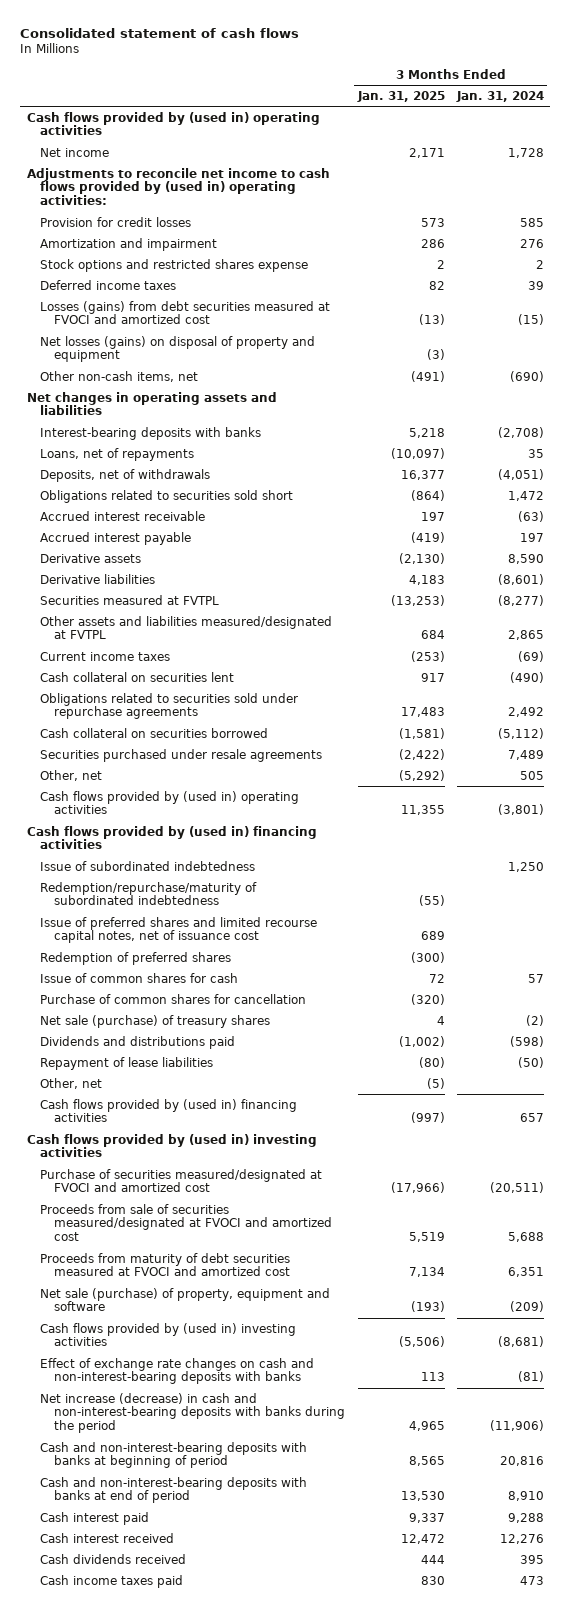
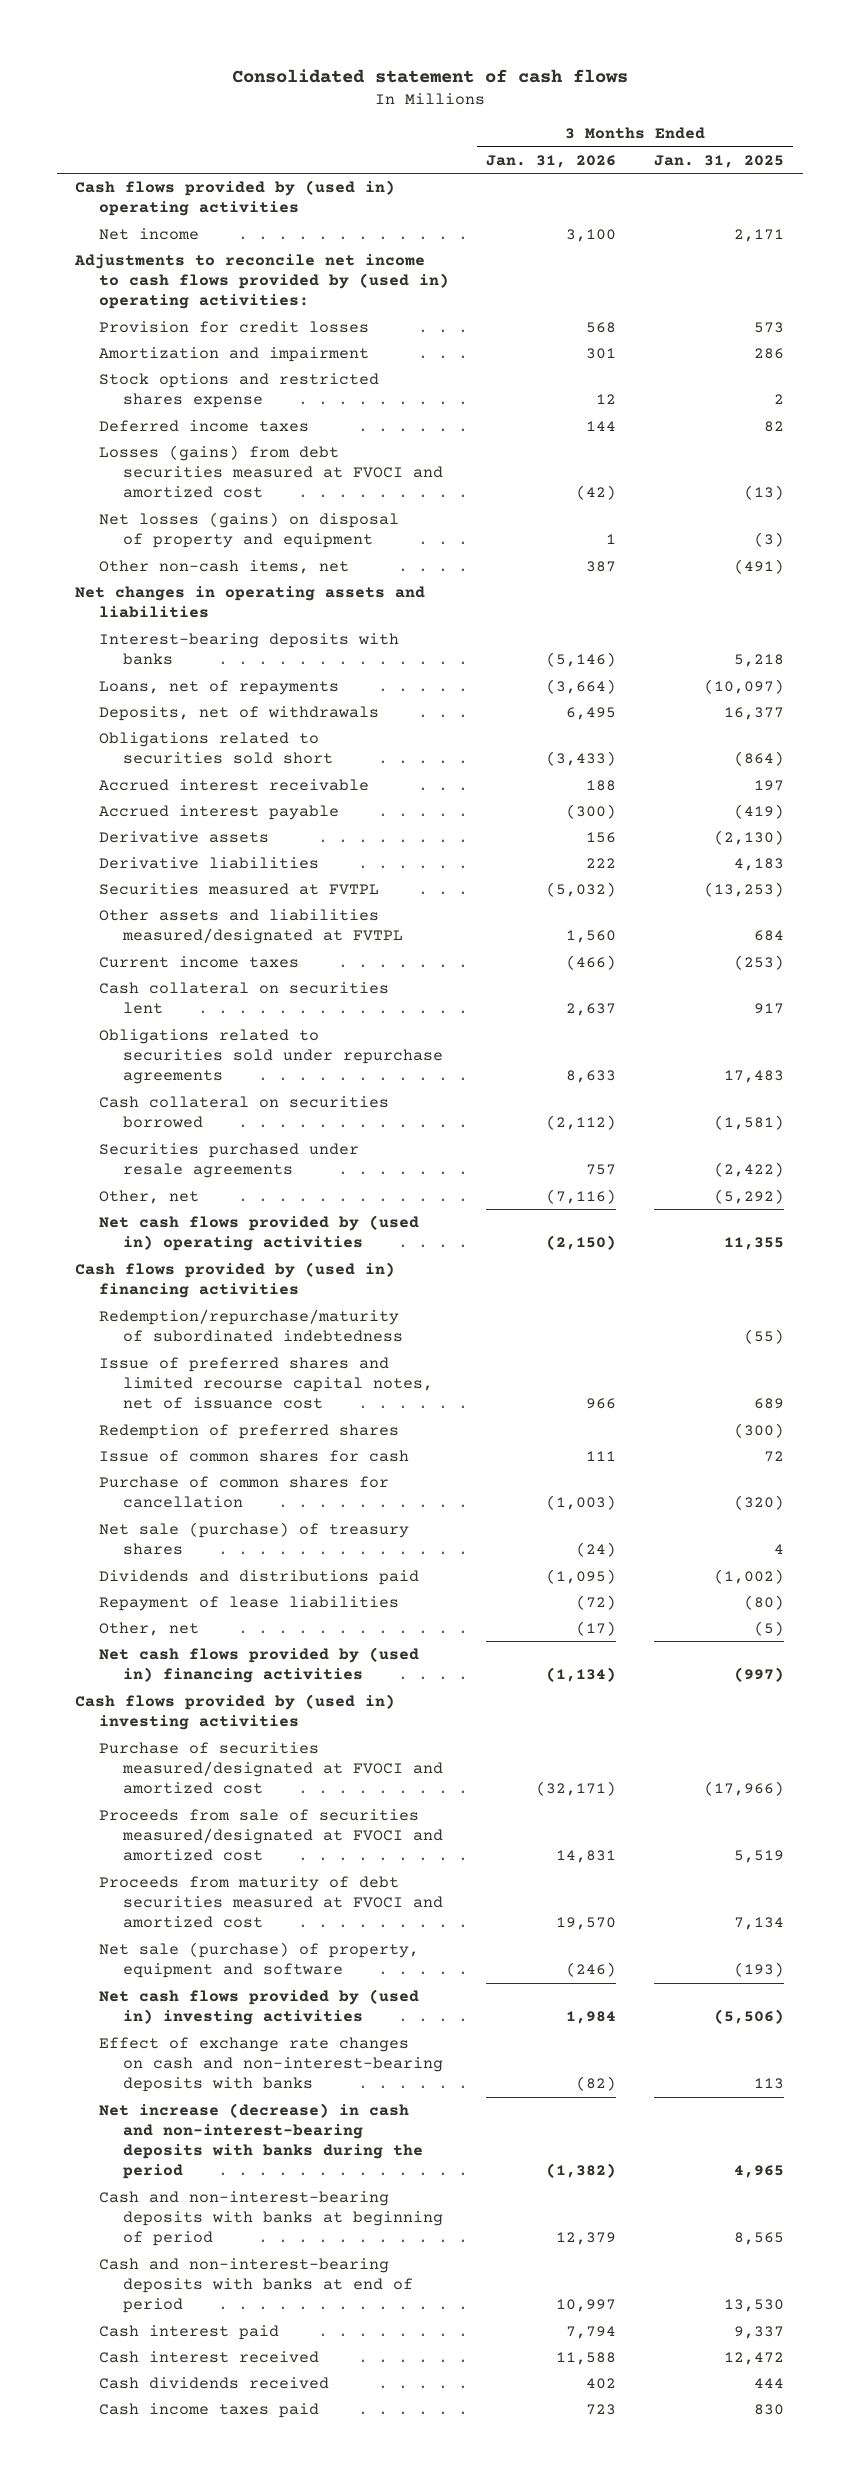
- | 3 Months Ended Jan. 31, 2025 | 3 Months Ended Jan. 31, 2024
+ | 3 Months Ended Jan. 31, 2026 | 3 Months Ended Jan. 31, 2025
- Cash flows provided by (used in) operating activities | 11,355 | (3,801)
+ Net cash flows provided by (used in) operating activities | (2,150) | 11,355
- Issue of subordinated indebtedness | | 1,250
- Cash flows provided by (used in) financing activities | (997) | 657
+ Net cash flows provided by (used in) financing activities | (1,134) | (997)
- Cash flows provided by (used in) investing activities | (5,506) | (8,681)
+ Net cash flows provided by (used in) investing activities | 1,984 | (5,506)

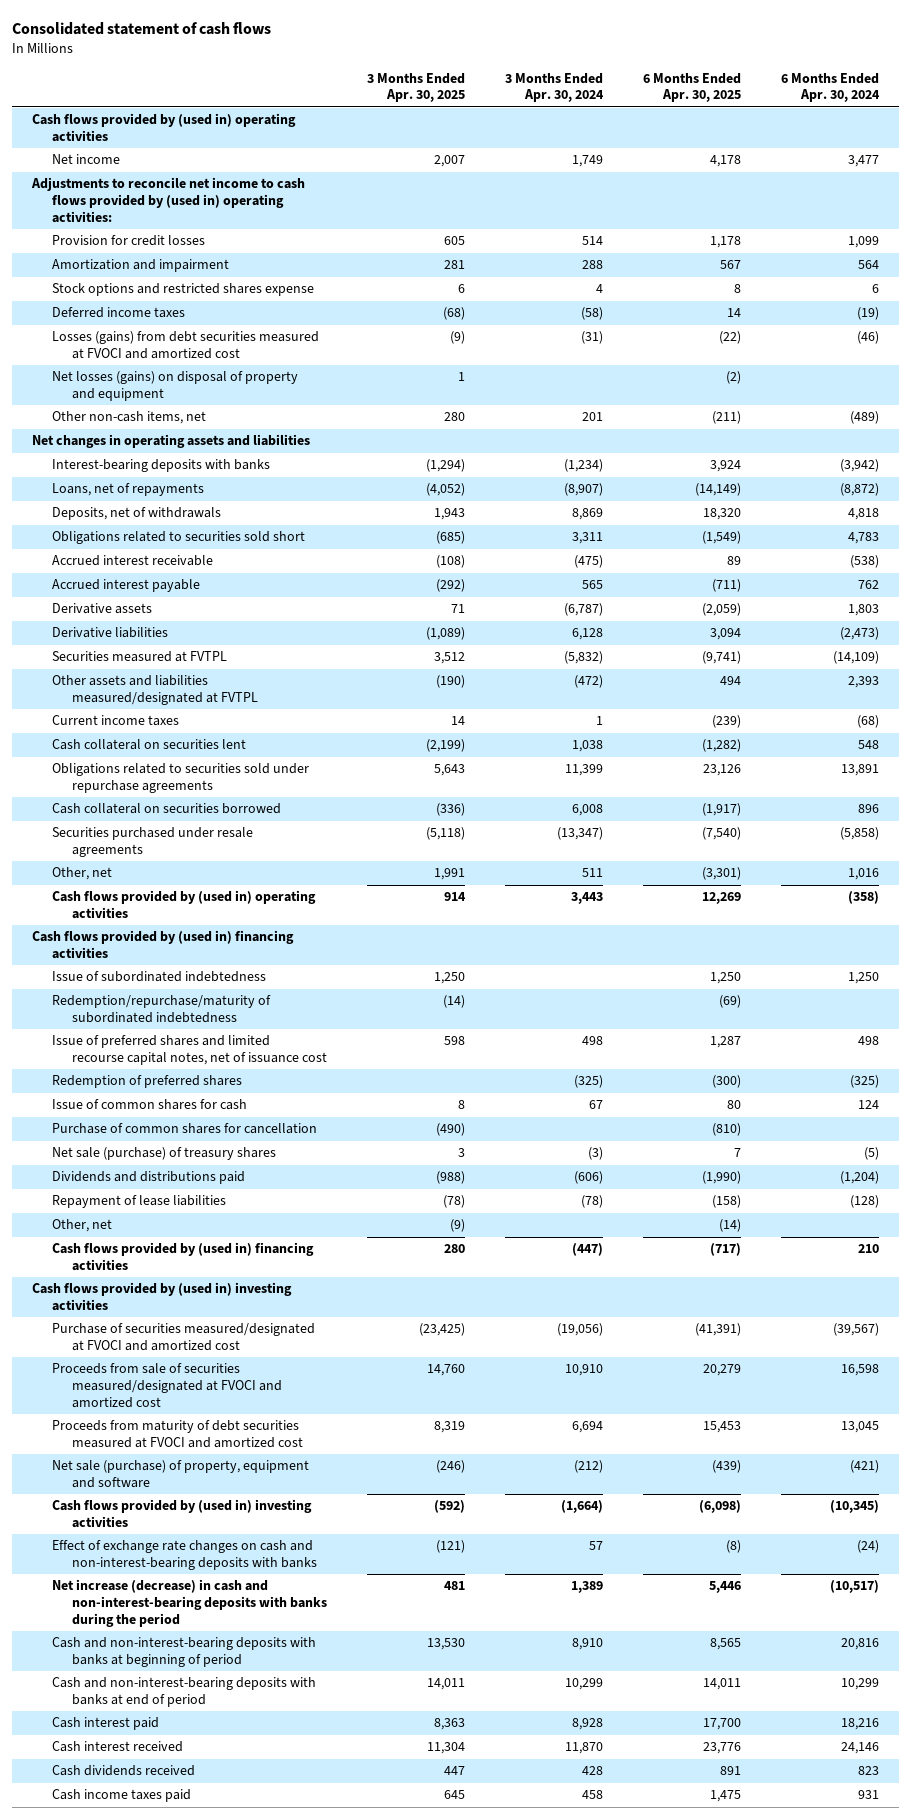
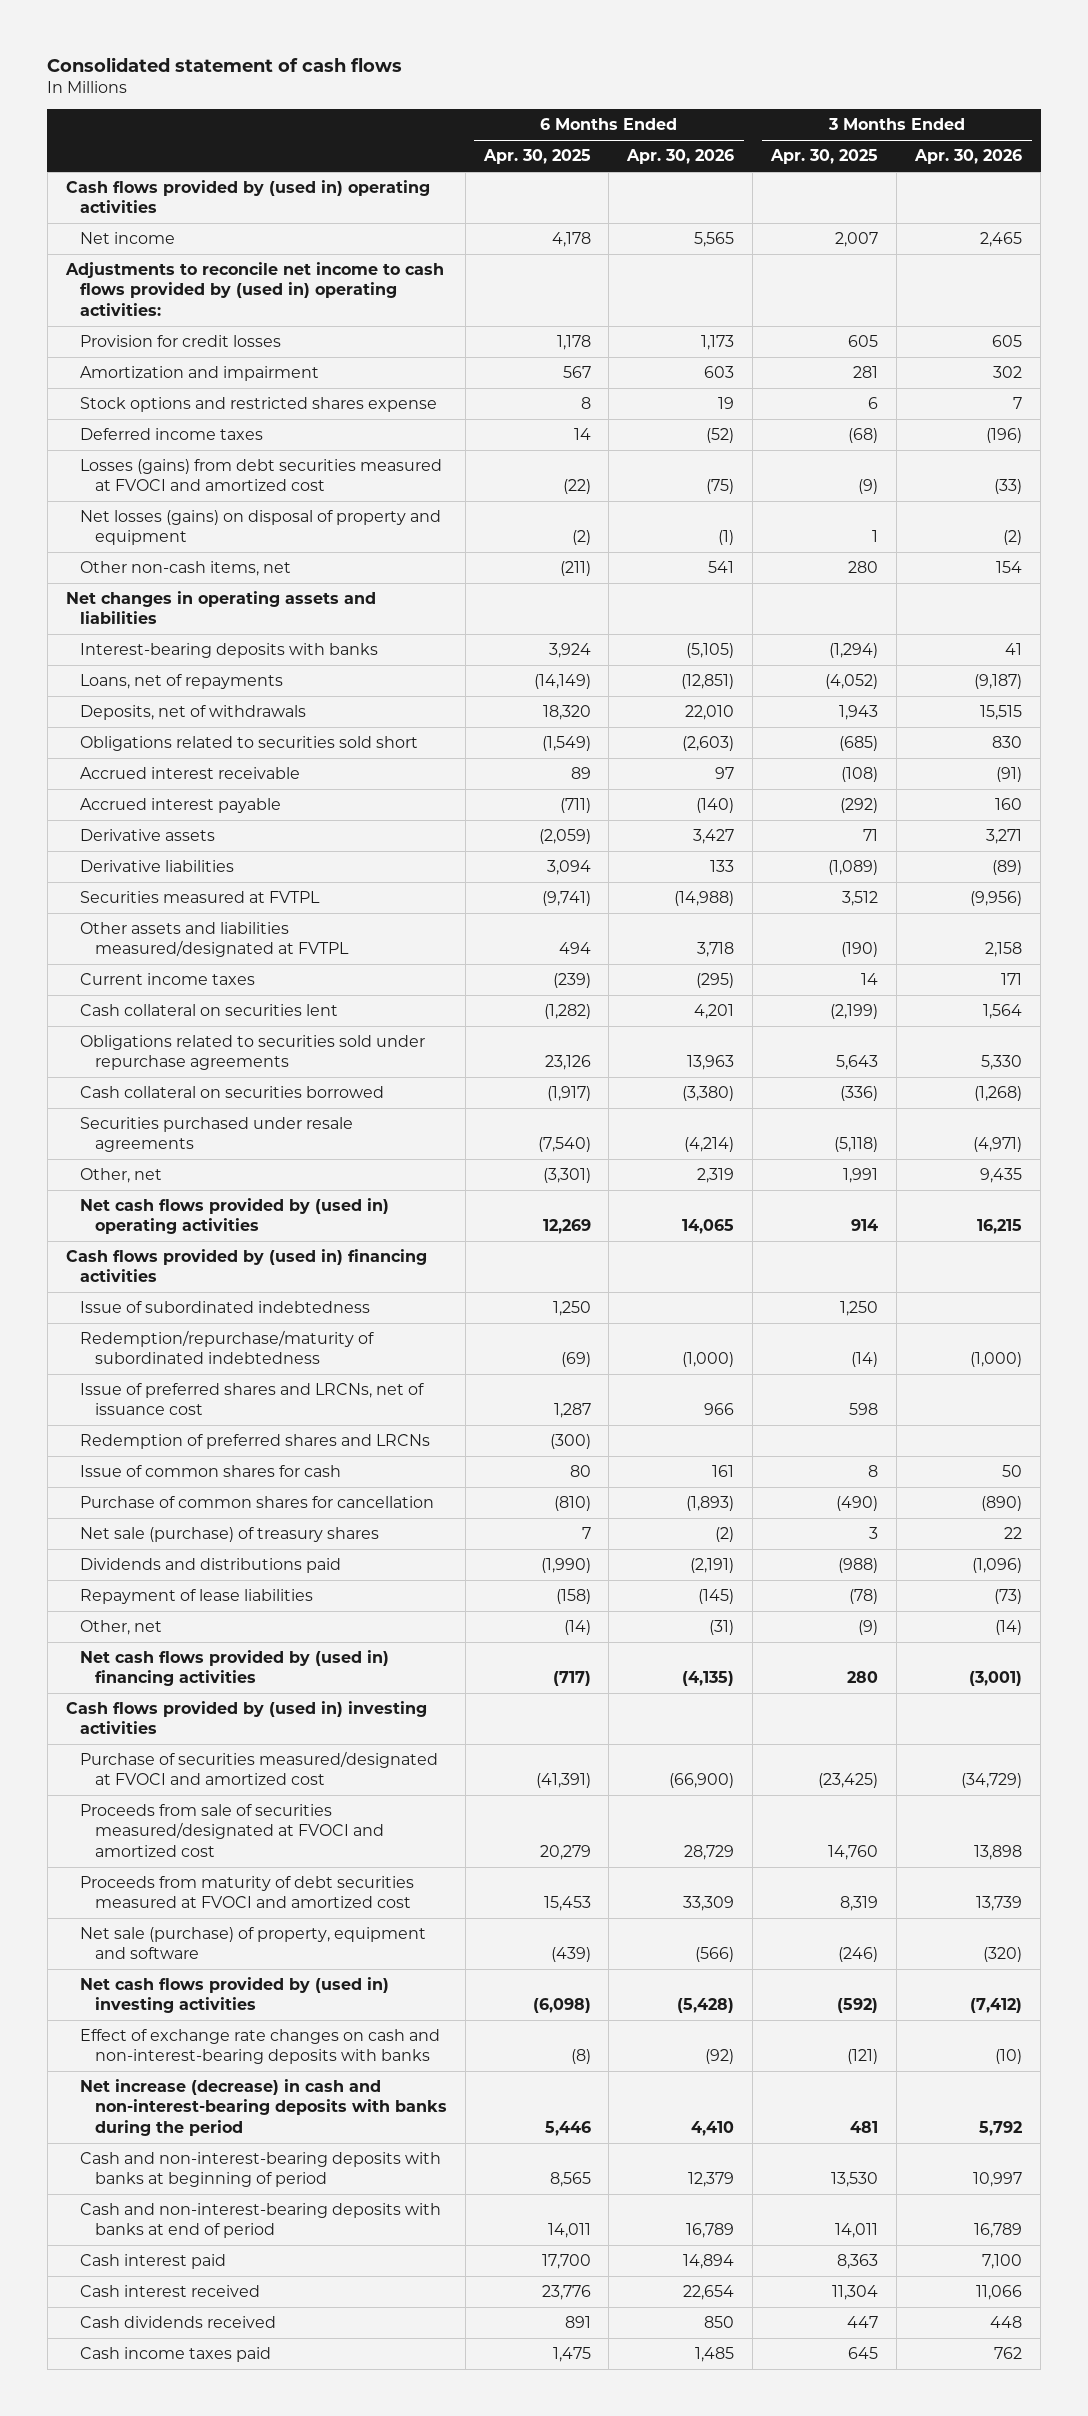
- | 3 Months Ended Apr. 30, 2025 | 3 Months Ended Apr. 30, 2024 | 6 Months Ended Apr. 30, 2025 | 6 Months Ended Apr. 30, 2024
+ | 6 Months Ended Apr. 30, 2025 | 6 Months Ended Apr. 30, 2026 | 3 Months Ended Apr. 30, 2025 | 3 Months Ended Apr. 30, 2026
- Cash flows provided by (used in) operating activities | 914 | 3,443 | 12,269 | (358)
+ Net cash flows provided by (used in) operating activities | 12,269 | 14,065 | 914 | 16,215
- Issue of preferred shares and limited recourse capital notes, net of issuance cost | 598 | 498 | 1,287 | 498
- Redemption of preferred shares | | (325) | (300) | (325)
+ Issue of preferred shares and LRCNs, net of issuance cost | 1,287 | 966 | 598 |
+ Redemption of preferred shares and LRCNs | (300) | | |
- Cash flows provided by (used in) financing activities | 280 | (447) | (717) | 210
+ Net cash flows provided by (used in) financing activities | (717) | (4,135) | 280 | (3,001)
- Cash flows provided by (used in) investing activities | (592) | (1,664) | (6,098) | (10,345)
+ Net cash flows provided by (used in) investing activities | (6,098) | (5,428) | (592) | (7,412)

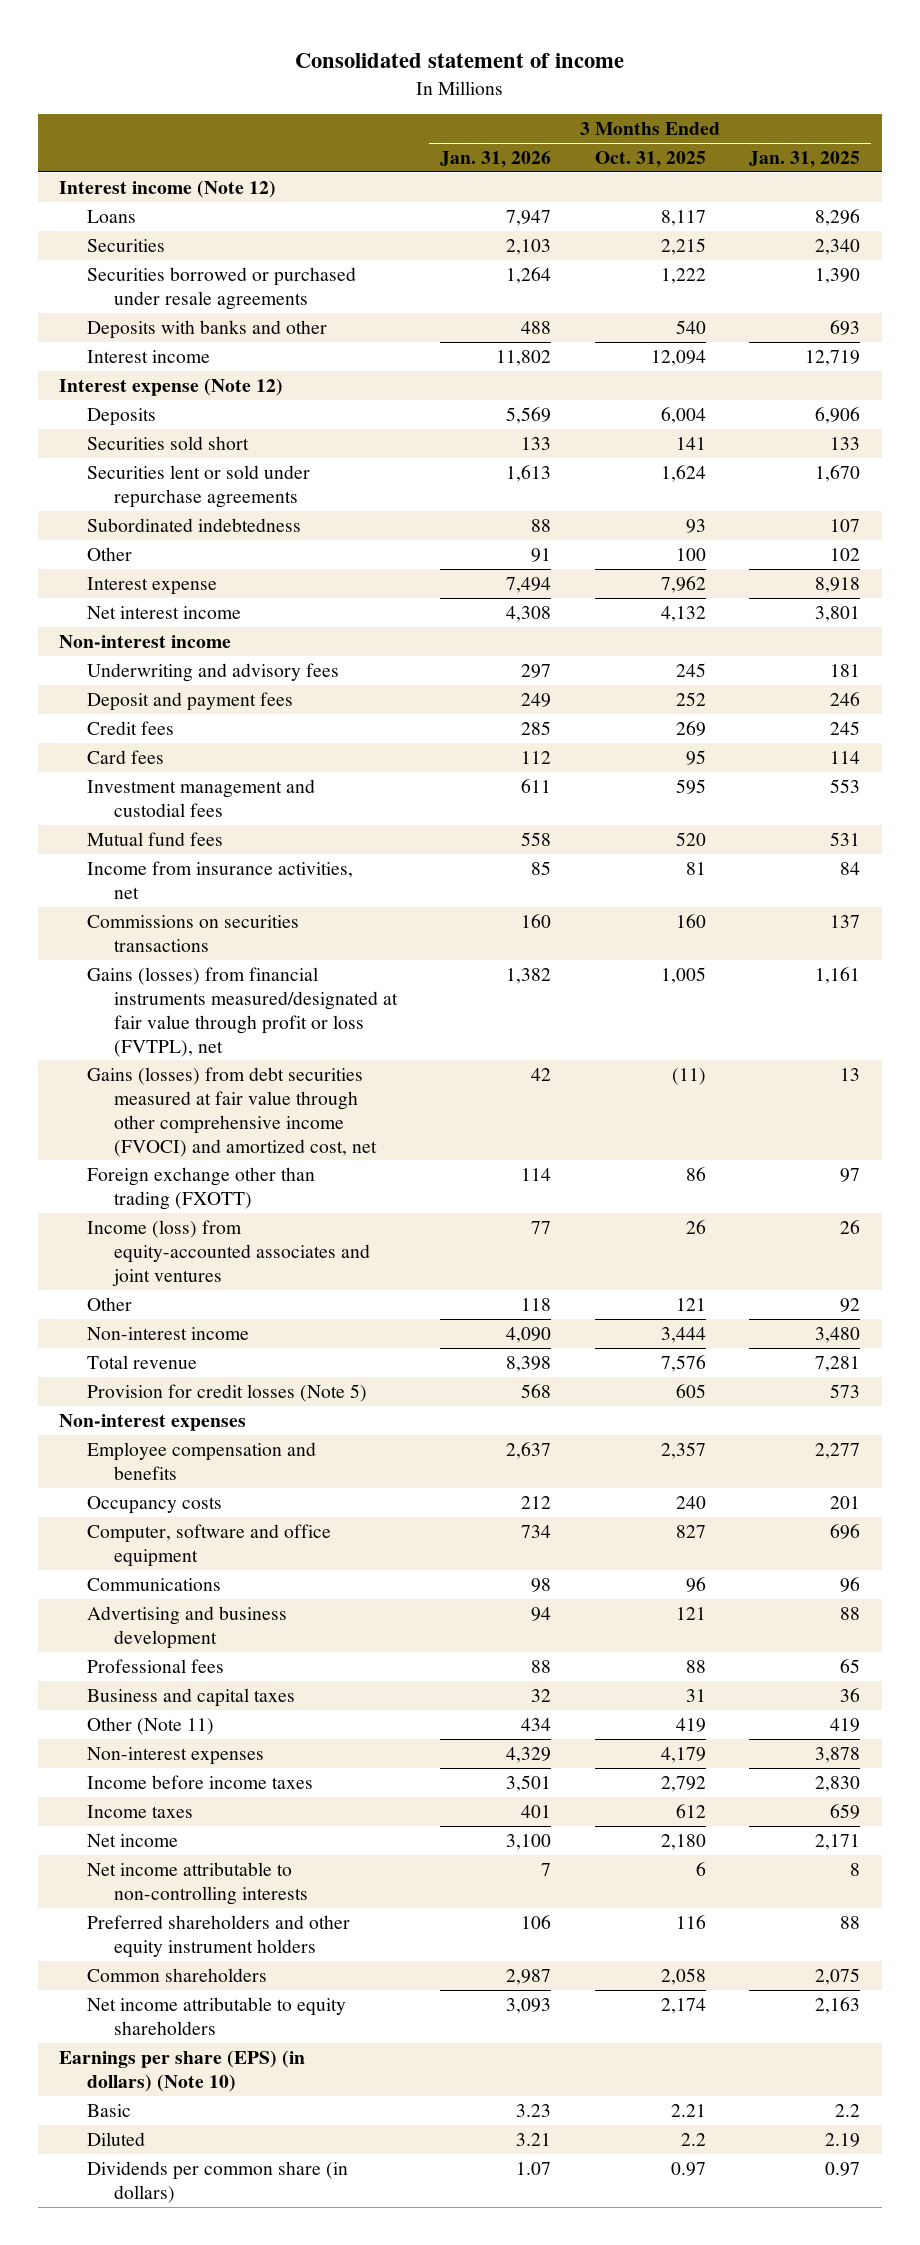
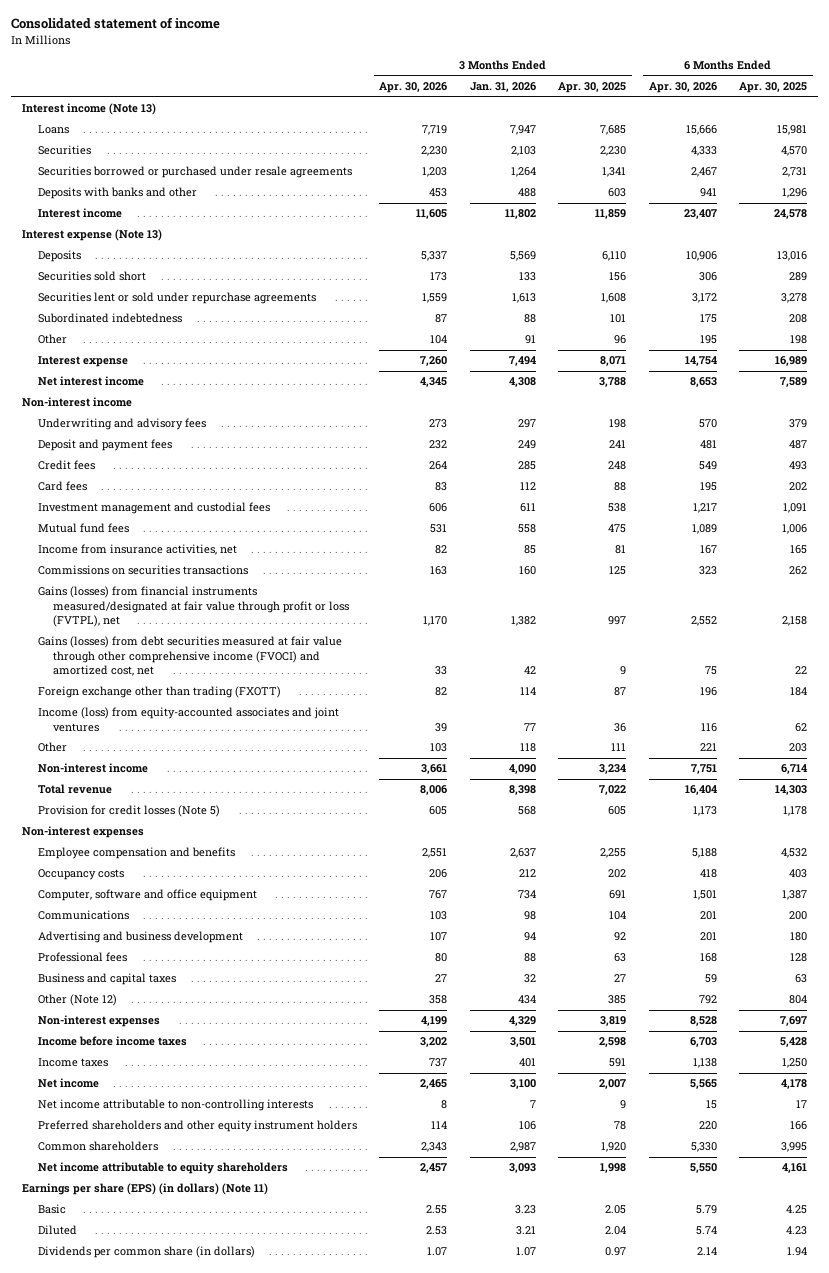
- | 3 Months Ended Jan. 31, 2026 | 3 Months Ended Oct. 31, 2025 | 3 Months Ended Jan. 31, 2025
+ | 3 Months Ended Apr. 30, 2026 | 3 Months Ended Jan. 31, 2026 | 3 Months Ended Apr. 30, 2025 | 6 Months Ended Apr. 30, 2026 | 6 Months Ended Apr. 30, 2025
- Interest income (Note 12)
+ Interest income (Note 13)
- Interest expense (Note 12)
+ Interest expense (Note 13)
- Other (Note 11) | 434 | 419 | 419
+ Other (Note 12) | 358 | 434 | 385 | 792 | 804
- Earnings per share (EPS) (in dollars) (Note 10)
+ Earnings per share (EPS) (in dollars) (Note 11)

